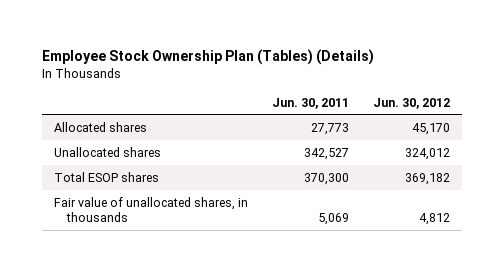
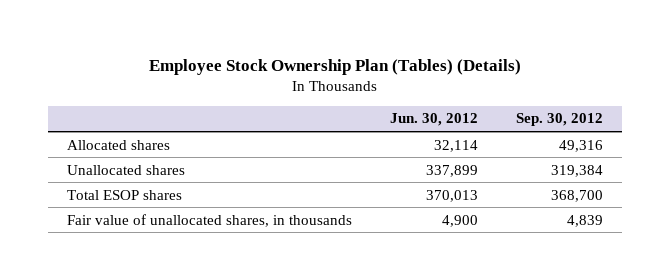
- | Jun. 30, 2011 | Jun. 30, 2012
+ | Jun. 30, 2012 | Sep. 30, 2012
- Allocated shares | 27,773 | 45,170
- Unallocated shares | 342,527 | 324,012
- Total ESOP shares | 370,300 | 369,182
- Fair value of unallocated shares, in thousands | 5,069 | 4,812
+ Allocated shares | 32,114 | 49,316
+ Unallocated shares | 337,899 | 319,384
+ Total ESOP shares | 370,013 | 368,700
+ Fair value of unallocated shares, in thousands | 4,900 | 4,839

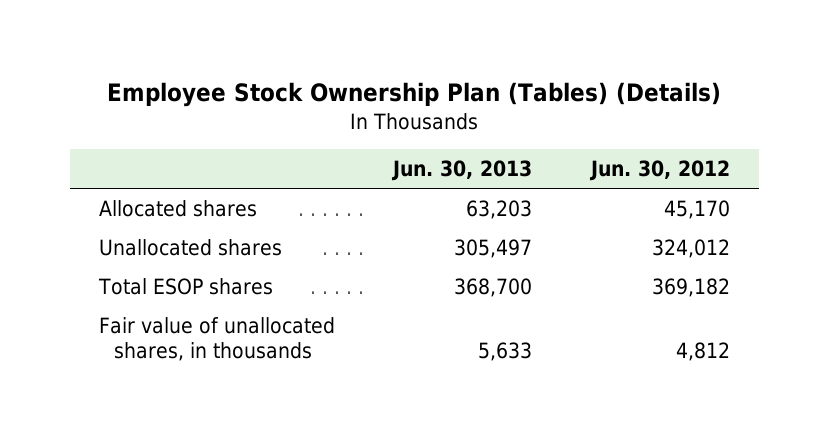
- | Jun. 30, 2012 | Sep. 30, 2012
+ | Jun. 30, 2013 | Jun. 30, 2012
- Allocated shares | 32,114 | 49,316
- Unallocated shares | 337,899 | 319,384
- Total ESOP shares | 370,013 | 368,700
- Fair value of unallocated shares, in thousands | 4,900 | 4,839
+ Allocated shares | 63,203 | 45,170
+ Unallocated shares | 305,497 | 324,012
+ Total ESOP shares | 368,700 | 369,182
+ Fair value of unallocated shares, in thousands | 5,633 | 4,812

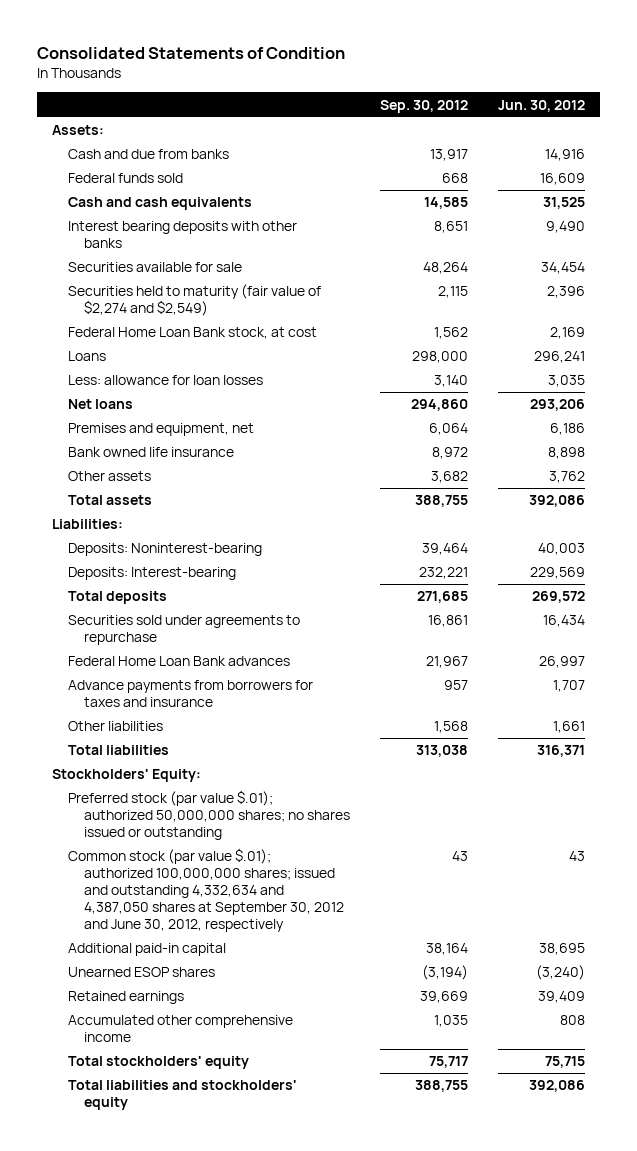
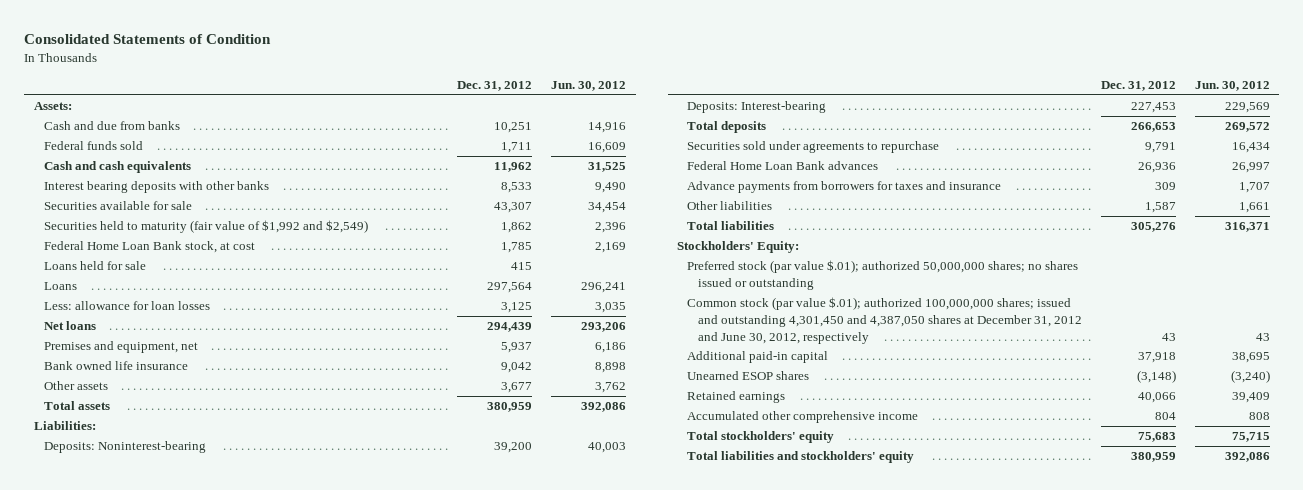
- | Sep. 30, 2012 | Jun. 30, 2012
+ | Dec. 31, 2012 | Jun. 30, 2012
- Securities held to maturity (fair value of $2,274 and $2,549) | 2,115 | 2,396
+ Securities held to maturity (fair value of $1,992 and $2,549) | 1,862 | 2,396
+ Loans held for sale | 415 |
- Common stock (par value $.01); authorized 100,000,000 shares; issued and outstanding 4,332,634 and 4,387,050 shares at September 30, 2012 and June 30, 2012, respectively | 43 | 43
+ Common stock (par value $.01); authorized 100,000,000 shares; issued and outstanding 4,301,450 and 4,387,050 shares at December 31, 2012 and June 30, 2012, respectively | 43 | 43

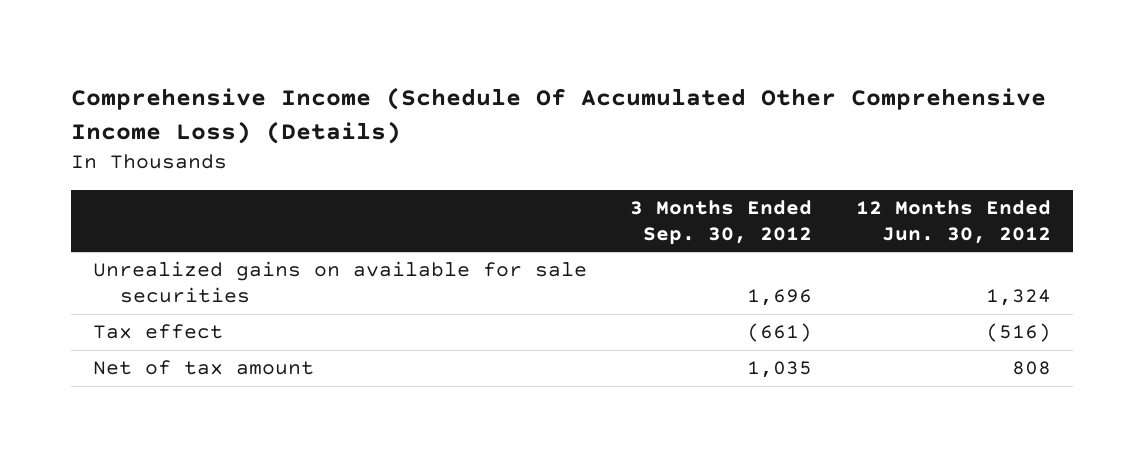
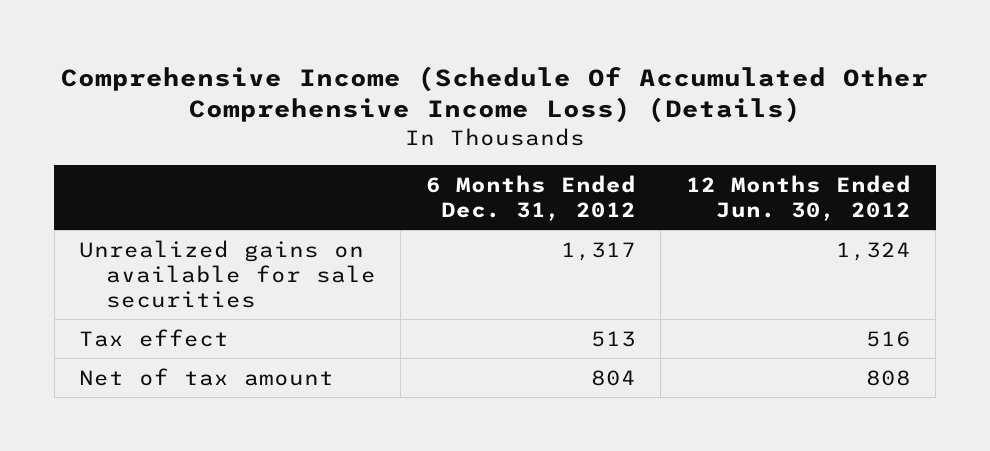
- | 3 Months Ended Sep. 30, 2012 | 12 Months Ended Jun. 30, 2012
+ | 6 Months Ended Dec. 31, 2012 | 12 Months Ended Jun. 30, 2012
- Tax effect | (661) | (516)
+ Tax effect | 513 | 516

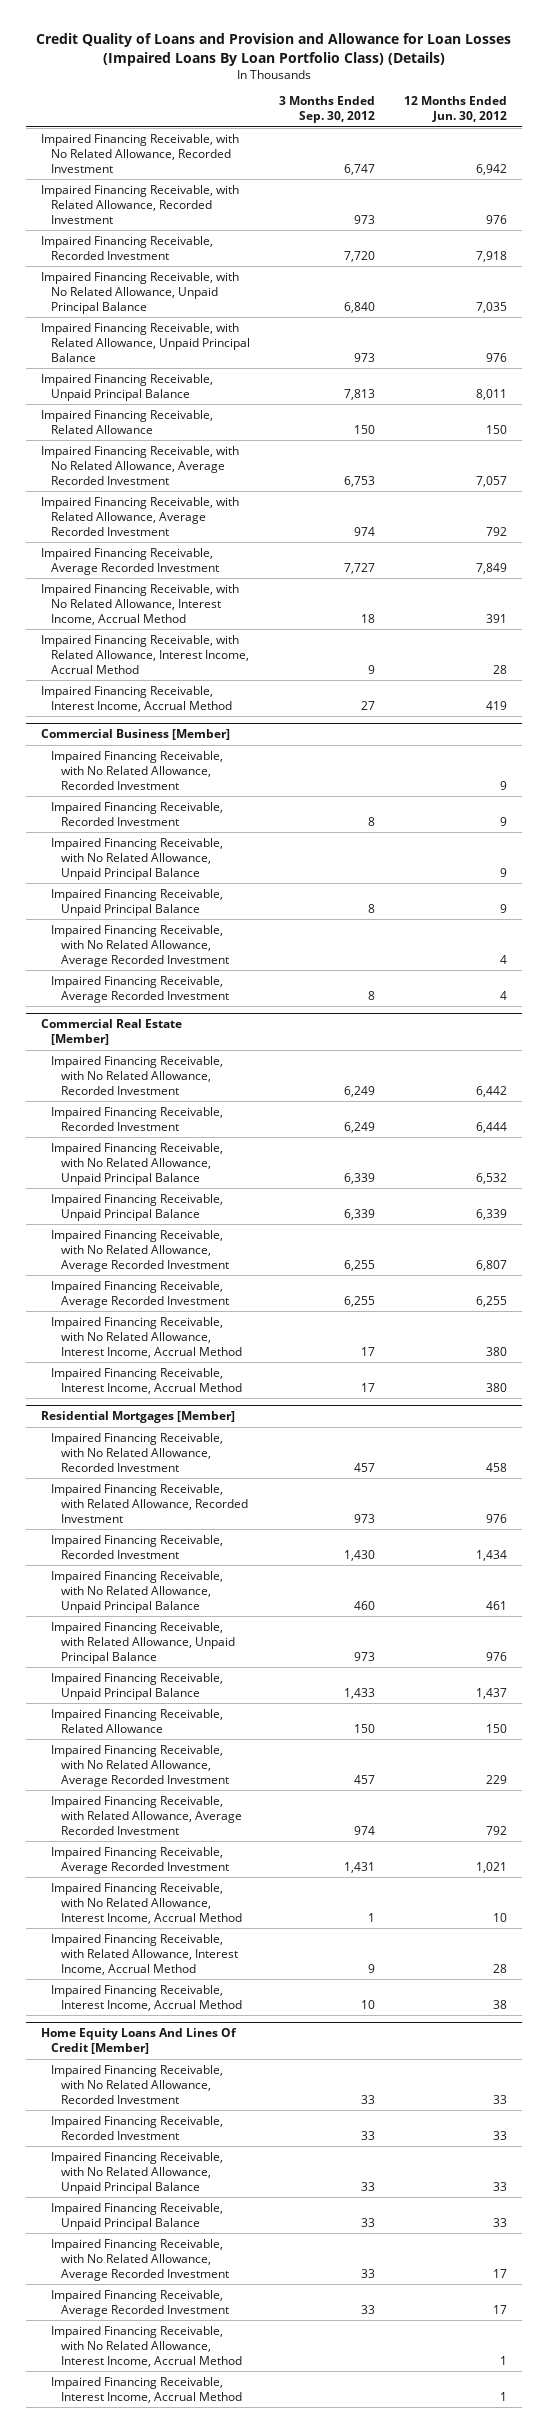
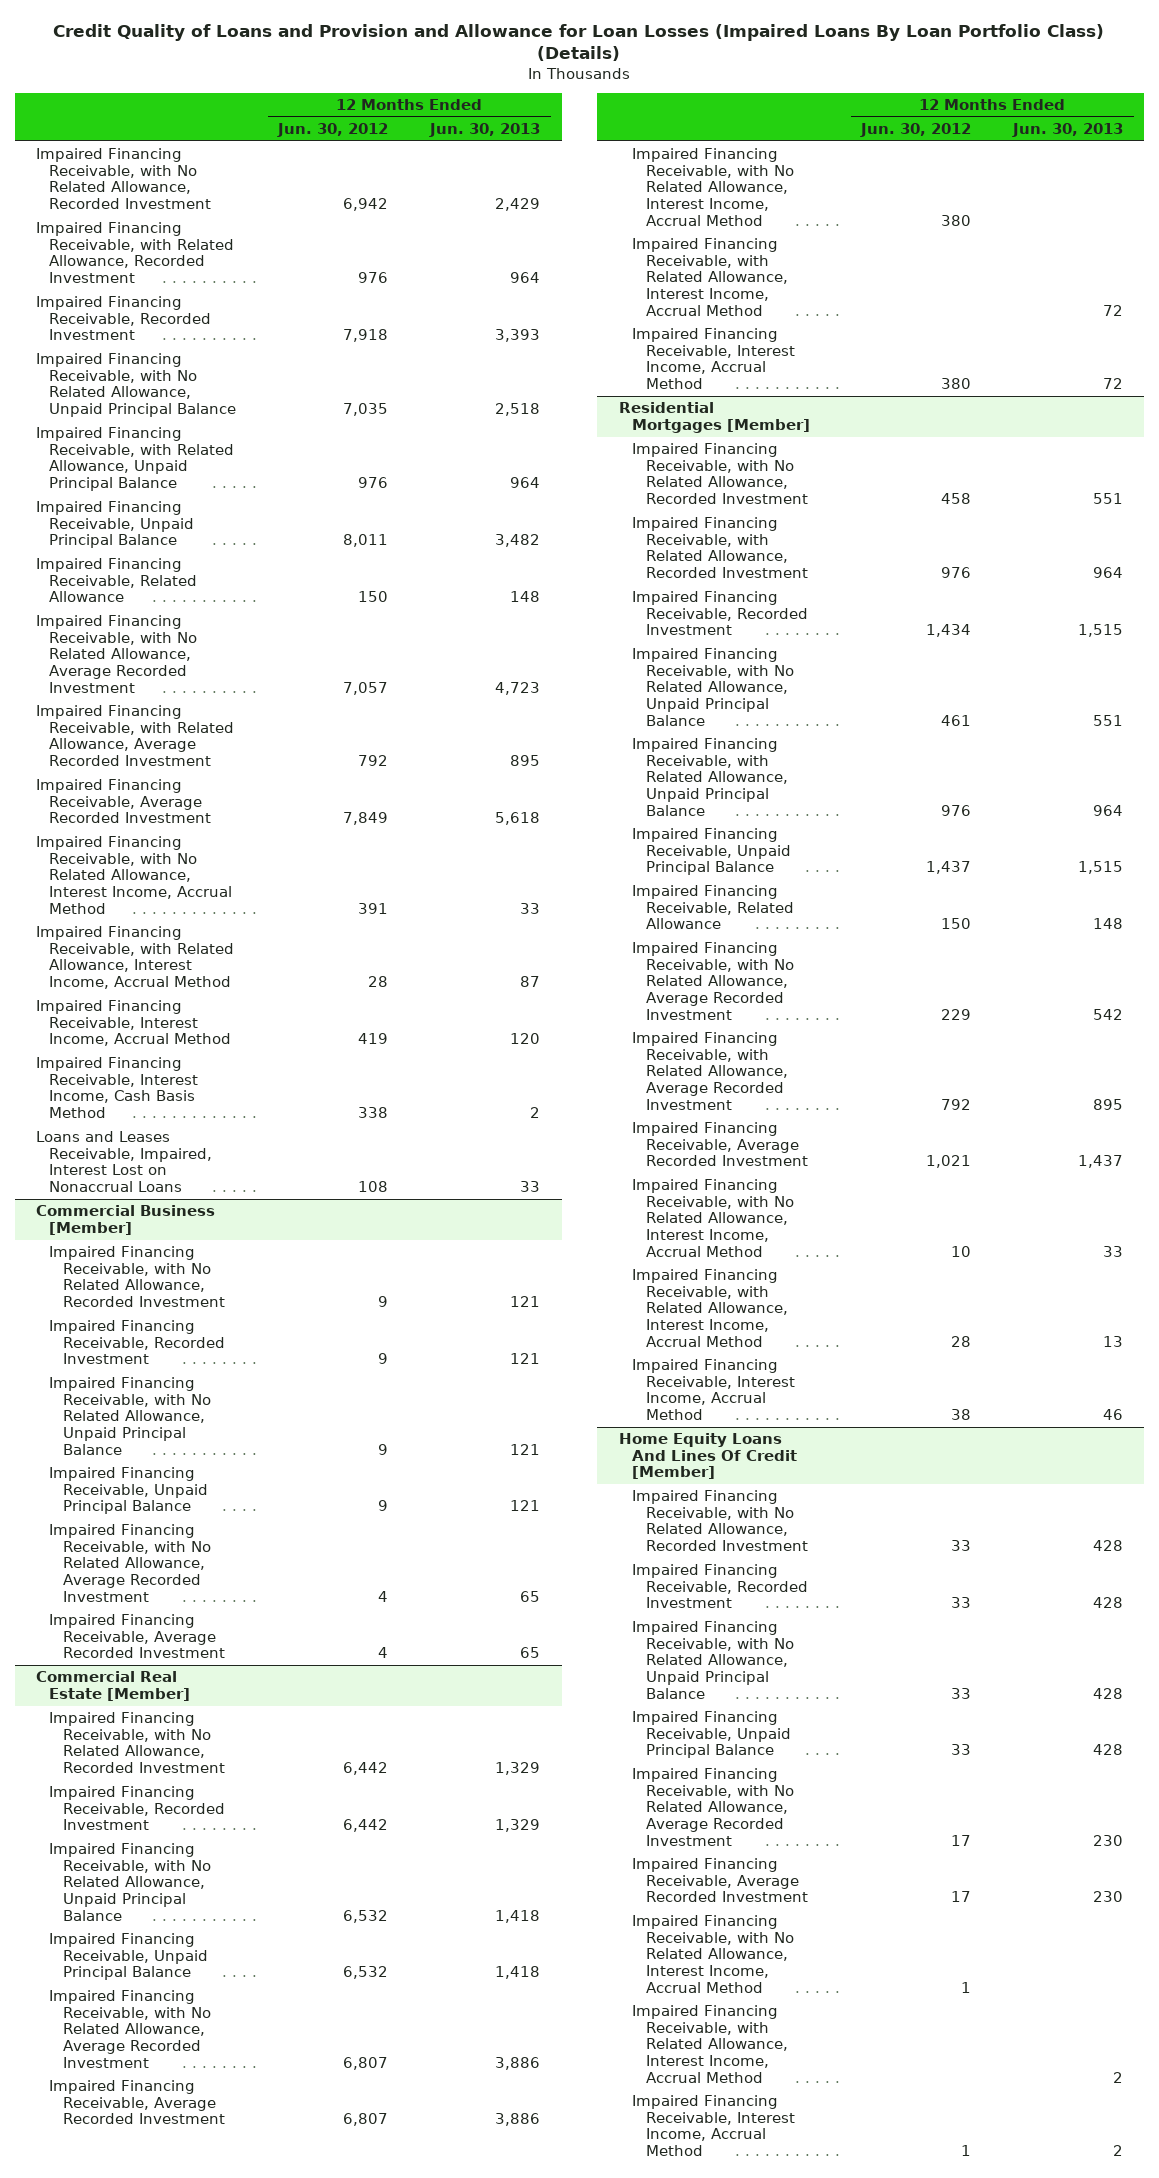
- | 3 Months Ended Sep. 30, 2012 | 12 Months Ended Jun. 30, 2012
+ | 12 Months Ended Jun. 30, 2012 | 12 Months Ended Jun. 30, 2013
+ Impaired Financing Receivable, Interest Income, Cash Basis Method | 338 | 2
+ Loans and Leases Receivable, Impaired, Interest Lost on Nonaccrual Loans | 108 | 33
@ Commercial Real Estate [Member]
- Impaired Financing Receivable, Recorded Investment | 6,249 | 6,444
+ Impaired Financing Receivable, Recorded Investment | 6,442 | 1,329
- Impaired Financing Receivable, Unpaid Principal Balance | 6,339 | 6,339
+ Impaired Financing Receivable, Unpaid Principal Balance | 6,532 | 1,418
- Impaired Financing Receivable, Average Recorded Investment | 6,255 | 6,255
+ Impaired Financing Receivable, Average Recorded Investment | 6,807 | 3,886
+ Impaired Financing Receivable, with Related Allowance, Interest Income, Accrual Method | | 72
@ Home Equity Loans And Lines Of Credit [Member]
+ Impaired Financing Receivable, with Related Allowance, Interest Income, Accrual Method | | 2

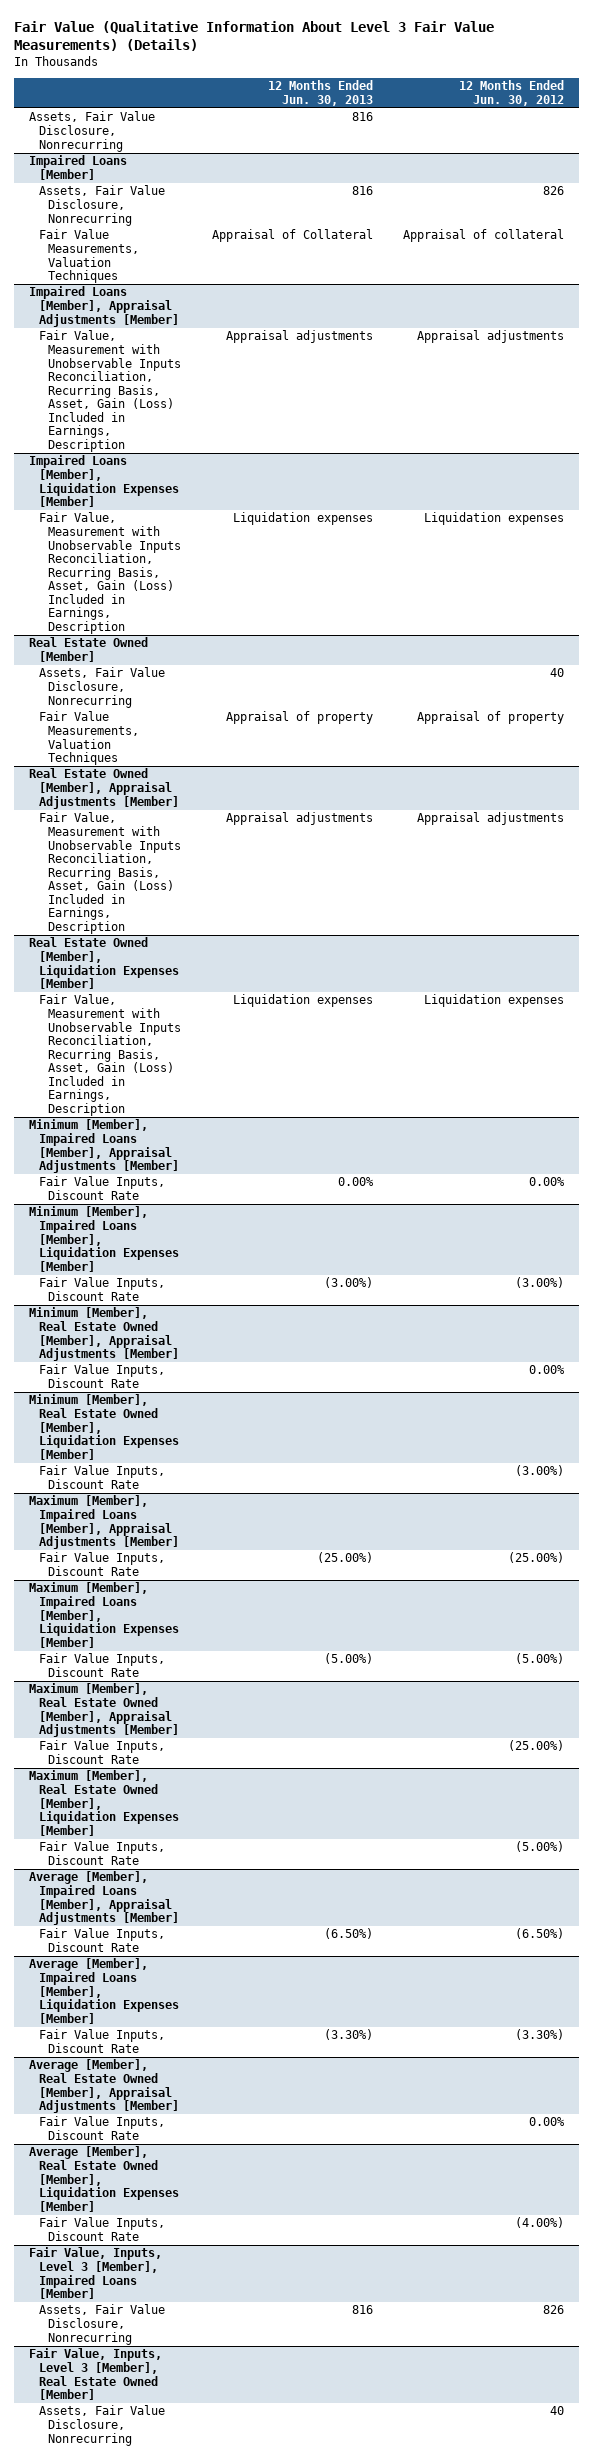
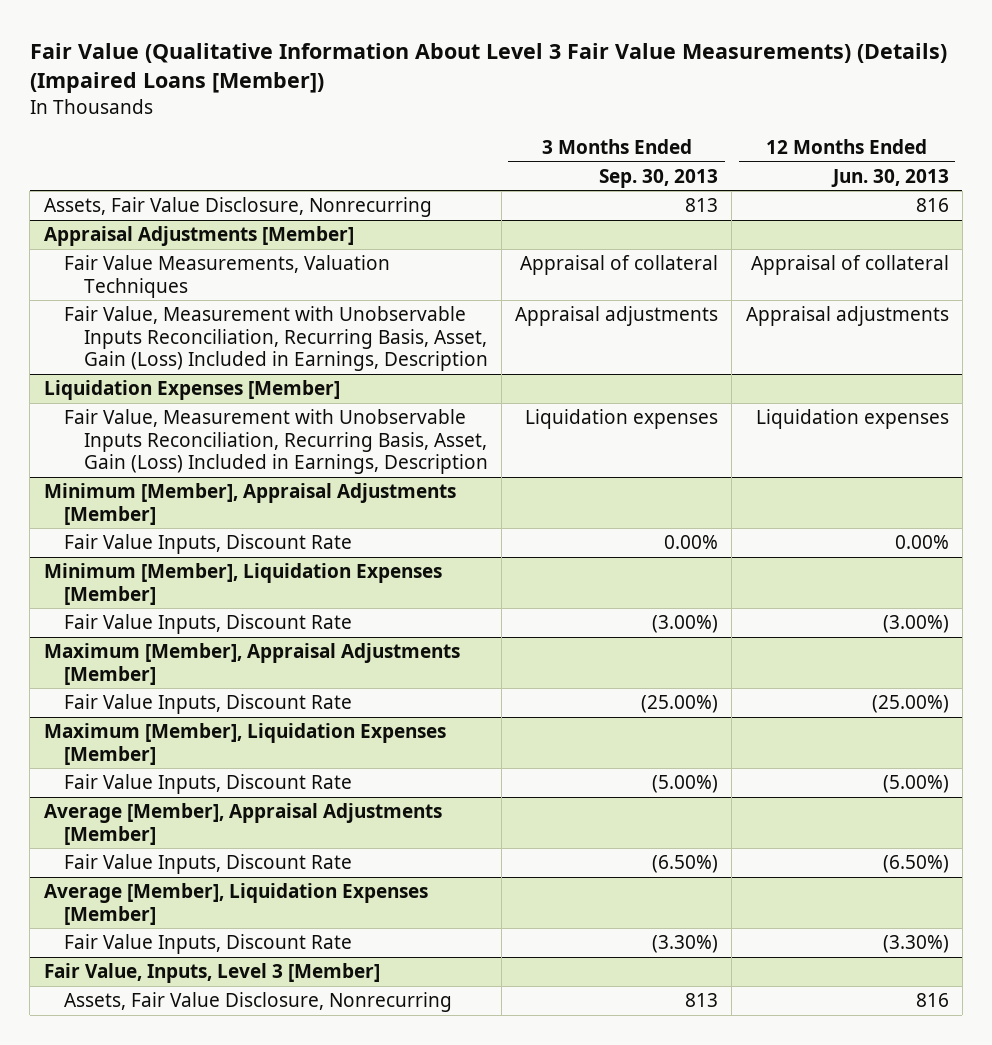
- Fair Value (Qualitative Information About Level 3 Fair Value Measurements) (Details)
+ Fair Value (Qualitative Information About Level 3 Fair Value Measurements) (Details) (Impaired Loans [Member])
- | 12 Months Ended Jun. 30, 2013 | 12 Months Ended Jun. 30, 2012
+ | 3 Months Ended Sep. 30, 2013 | 12 Months Ended Jun. 30, 2013
- Impaired Loans [Member]
- Assets, Fair Value Disclosure, Nonrecurring | 816 | 826
- Fair Value Measurements, Valuation Techniques | Appraisal of Collateral | Appraisal of collateral
- Impaired Loans [Member], Appraisal Adjustments [Member]
- Fair Value, Measurement with Unobservable Inputs Reconciliation, Recurring Basis, Asset, Gain (Loss) Included in Earnings, Description | Appraisal adjustments | Appraisal adjustments
- Impaired Loans [Member], Liquidation Expenses [Member]
- Fair Value, Measurement with Unobservable Inputs Reconciliation, Recurring Basis, Asset, Gain (Loss) Included in Earnings, Description | Liquidation expenses | Liquidation expenses
- Real Estate Owned [Member]
- Assets, Fair Value Disclosure, Nonrecurring | | 40
- Fair Value Measurements, Valuation Techniques | Appraisal of property | Appraisal of property
- Real Estate Owned [Member], Appraisal Adjustments [Member]
+ Appraisal Adjustments [Member]
+ Fair Value Measurements, Valuation Techniques | Appraisal of collateral | Appraisal of collateral
- Real Estate Owned [Member], Liquidation Expenses [Member]
+ Liquidation Expenses [Member]
- Minimum [Member], Impaired Loans [Member], Appraisal Adjustments [Member]
+ Minimum [Member], Appraisal Adjustments [Member]
- Minimum [Member], Impaired Loans [Member], Liquidation Expenses [Member]
+ Minimum [Member], Liquidation Expenses [Member]
- Minimum [Member], Real Estate Owned [Member], Appraisal Adjustments [Member]
- Fair Value Inputs, Discount Rate | | 0.00%
- Minimum [Member], Real Estate Owned [Member], Liquidation Expenses [Member]
- Fair Value Inputs, Discount Rate | | (3.00%)
- Maximum [Member], Impaired Loans [Member], Appraisal Adjustments [Member]
+ Maximum [Member], Appraisal Adjustments [Member]
- Maximum [Member], Impaired Loans [Member], Liquidation Expenses [Member]
+ Maximum [Member], Liquidation Expenses [Member]
- Maximum [Member], Real Estate Owned [Member], Appraisal Adjustments [Member]
- Fair Value Inputs, Discount Rate | | (25.00%)
- Maximum [Member], Real Estate Owned [Member], Liquidation Expenses [Member]
- Fair Value Inputs, Discount Rate | | (5.00%)
- Average [Member], Impaired Loans [Member], Appraisal Adjustments [Member]
+ Average [Member], Appraisal Adjustments [Member]
- Average [Member], Impaired Loans [Member], Liquidation Expenses [Member]
+ Average [Member], Liquidation Expenses [Member]
- Average [Member], Real Estate Owned [Member], Appraisal Adjustments [Member]
- Fair Value Inputs, Discount Rate | | 0.00%
- Average [Member], Real Estate Owned [Member], Liquidation Expenses [Member]
- Fair Value Inputs, Discount Rate | | (4.00%)
- Fair Value, Inputs, Level 3 [Member], Impaired Loans [Member]
+ Fair Value, Inputs, Level 3 [Member]
- Fair Value, Inputs, Level 3 [Member], Real Estate Owned [Member]
- Assets, Fair Value Disclosure, Nonrecurring | | 40

